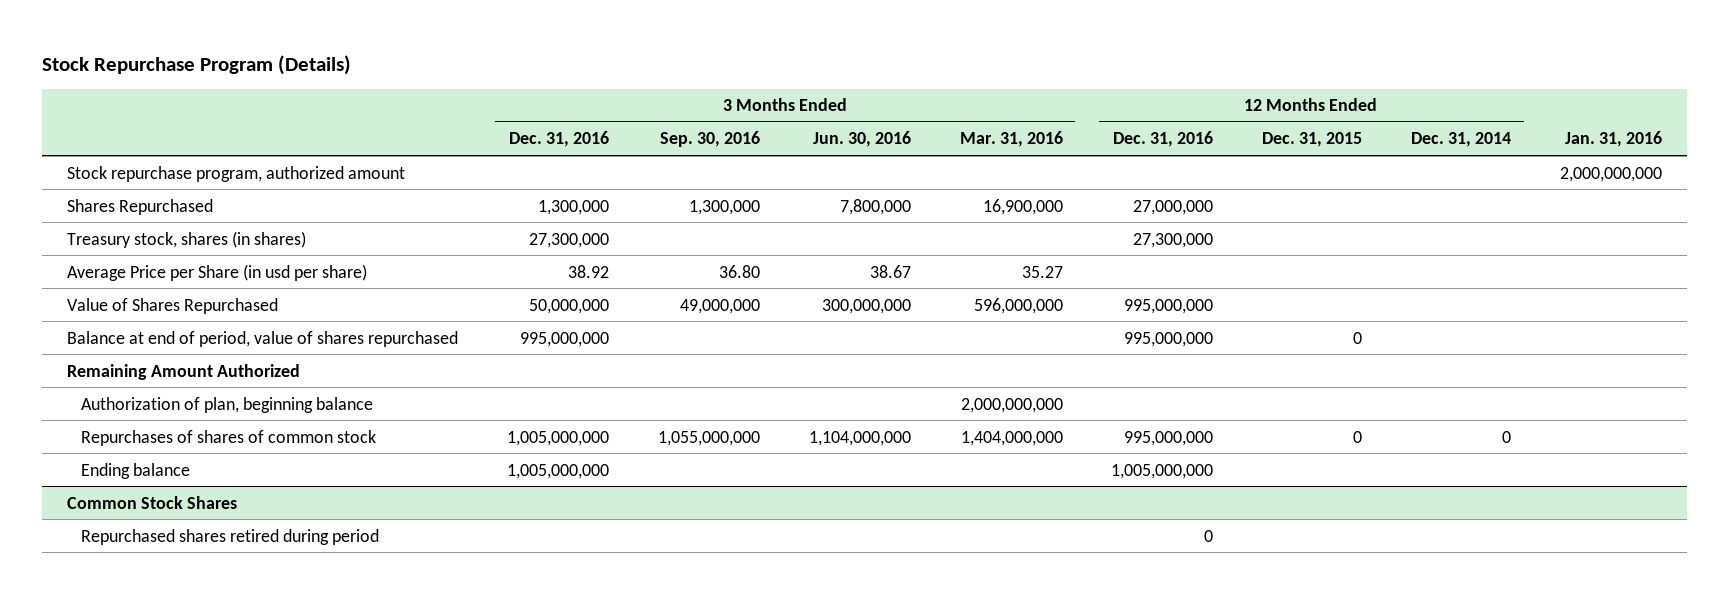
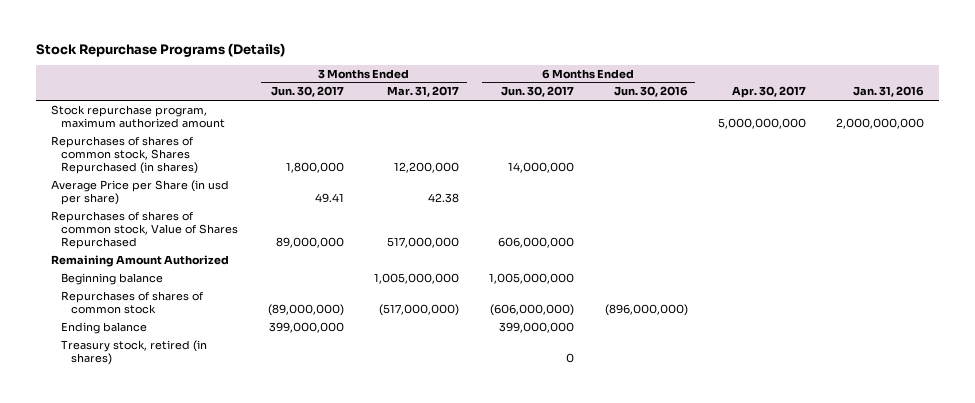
- Stock Repurchase Program (Details)
+ Stock Repurchase Programs (Details)
- | 3 Months Ended Dec. 31, 2016 | 3 Months Ended Sep. 30, 2016 | 3 Months Ended Jun. 30, 2016 | 3 Months Ended Mar. 31, 2016 | 12 Months Ended Dec. 31, 2016 | 12 Months Ended Dec. 31, 2015 | 12 Months Ended Dec. 31, 2014 | Jan. 31, 2016
+ | 3 Months Ended Jun. 30, 2017 | 3 Months Ended Mar. 31, 2017 | 6 Months Ended Jun. 30, 2017 | 6 Months Ended Jun. 30, 2016 | Apr. 30, 2017 | Jan. 31, 2016
- Stock repurchase program, authorized amount | | | | | | | | 2,000,000,000
- Shares Repurchased | 1,300,000 | 1,300,000 | 7,800,000 | 16,900,000 | 27,000,000 | | |
- Treasury stock, shares (in shares) | 27,300,000 | | | | 27,300,000 | | |
+ Stock repurchase program, maximum authorized amount | | | | | 5,000,000,000 | 2,000,000,000
+ Repurchases of shares of common stock, Shares Repurchased (in shares) | 1,800,000 | 12,200,000 | 14,000,000 | | |
- Value of Shares Repurchased | 50,000,000 | 49,000,000 | 300,000,000 | 596,000,000 | 995,000,000 | | |
- Balance at end of period, value of shares repurchased | 995,000,000 | | | | 995,000,000 | 0 | |
+ Repurchases of shares of common stock, Value of Shares Repurchased | 89,000,000 | 517,000,000 | 606,000,000 | | |
- Authorization of plan, beginning balance | | | | 2,000,000,000 | | | |
+ Beginning balance | | 1,005,000,000 | 1,005,000,000 | | |
- Common Stock Shares
- Repurchased shares retired during period | | | | | 0 | | |
+ Treasury stock, retired (in shares) | | | 0 | | |

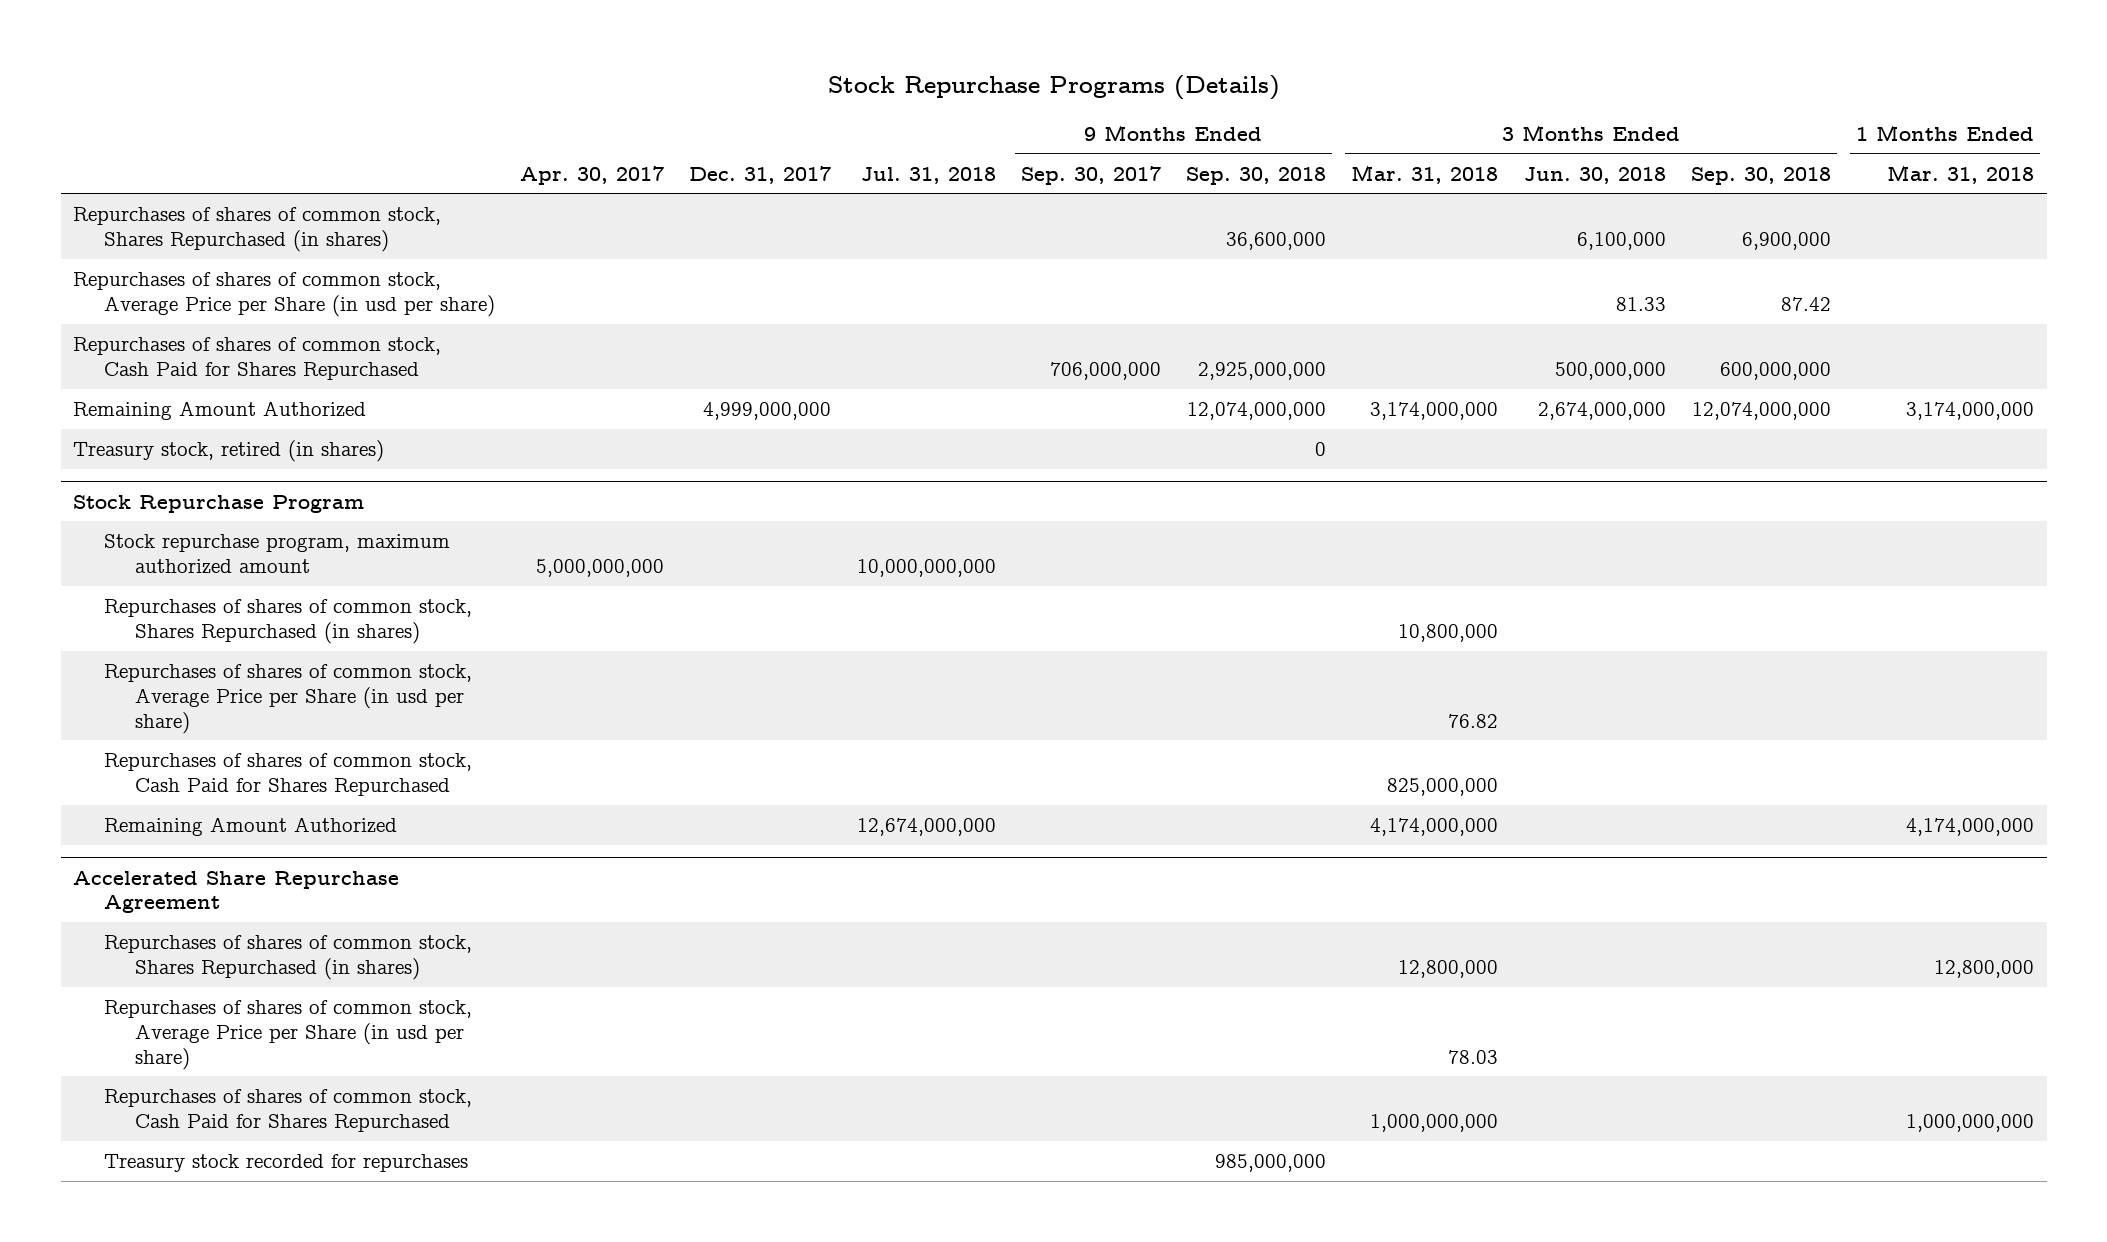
- | 3 Months Ended Jun. 30, 2017 | 3 Months Ended Mar. 31, 2017 | 6 Months Ended Jun. 30, 2017 | 6 Months Ended Jun. 30, 2016 | Apr. 30, 2017 | Jan. 31, 2016
+ | Apr. 30, 2017 | Dec. 31, 2017 | Jul. 31, 2018 | 9 Months Ended Sep. 30, 2017 | 9 Months Ended Sep. 30, 2018 | 3 Months Ended Mar. 31, 2018 | 3 Months Ended Jun. 30, 2018 | 3 Months Ended Sep. 30, 2018 | 1 Months Ended Mar. 31, 2018
- Stock repurchase program, maximum authorized amount | | | | | 5,000,000,000 | 2,000,000,000
- Average Price per Share (in usd per share) | 49.41 | 42.38 | | | |
- Repurchases of shares of common stock, Value of Shares Repurchased | 89,000,000 | 517,000,000 | 606,000,000 | | |
+ Repurchases of shares of common stock, Average Price per Share (in usd per share) | | | | | | | 81.33 | 87.42 |
+ Repurchases of shares of common stock, Cash Paid for Shares Repurchased | | | | 706,000,000 | 2,925,000,000 | | 500,000,000 | 600,000,000 |
- Beginning balance | | 1,005,000,000 | 1,005,000,000 | | |
- Repurchases of shares of common stock | (89,000,000) | (517,000,000) | (606,000,000) | (896,000,000) | |
- Ending balance | 399,000,000 | | 399,000,000 | | |
+ Stock Repurchase Program
+ Stock repurchase program, maximum authorized amount | 5,000,000,000 | | 10,000,000,000 | | | | | |
+ Repurchases of shares of common stock, Shares Repurchased (in shares) | | | | | | 10,800,000 | | |
+ Repurchases of shares of common stock, Average Price per Share (in usd per share) | | | | | | 76.82 | | |
+ Repurchases of shares of common stock, Cash Paid for Shares Repurchased | | | | | | 825,000,000 | | |
+ Remaining Amount Authorized | | | 12,674,000,000 | | | 4,174,000,000 | | | 4,174,000,000
+ Accelerated Share Repurchase Agreement
+ Repurchases of shares of common stock, Shares Repurchased (in shares) | | | | | | 12,800,000 | | | 12,800,000
+ Repurchases of shares of common stock, Average Price per Share (in usd per share) | | | | | | 78.03 | | |
+ Repurchases of shares of common stock, Cash Paid for Shares Repurchased | | | | | | 1,000,000,000 | | | 1,000,000,000
+ Treasury stock recorded for repurchases | | | | | 985,000,000 | | | |

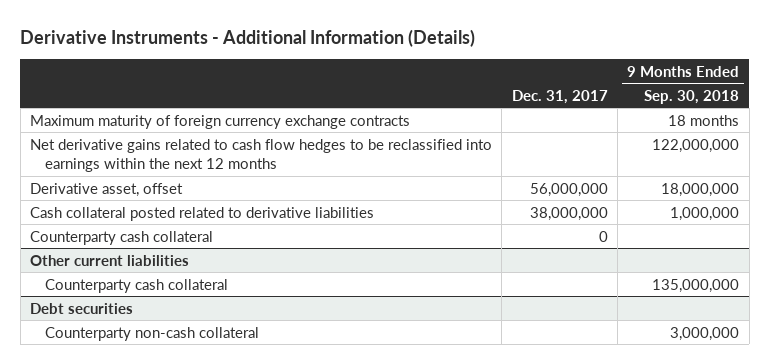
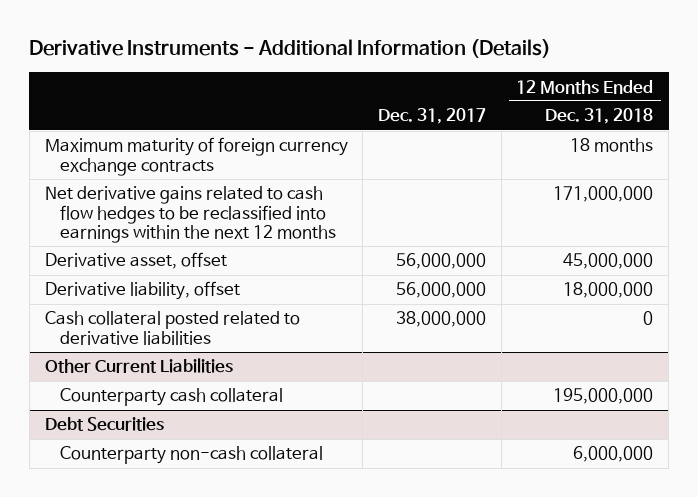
- | Dec. 31, 2017 | 9 Months Ended Sep. 30, 2018
+ | Dec. 31, 2017 | 12 Months Ended Dec. 31, 2018
+ Derivative liability, offset | 56,000,000 | 18,000,000
- Counterparty cash collateral | 0 |
- Other current liabilities
+ Other Current Liabilities
- Debt securities
+ Debt Securities

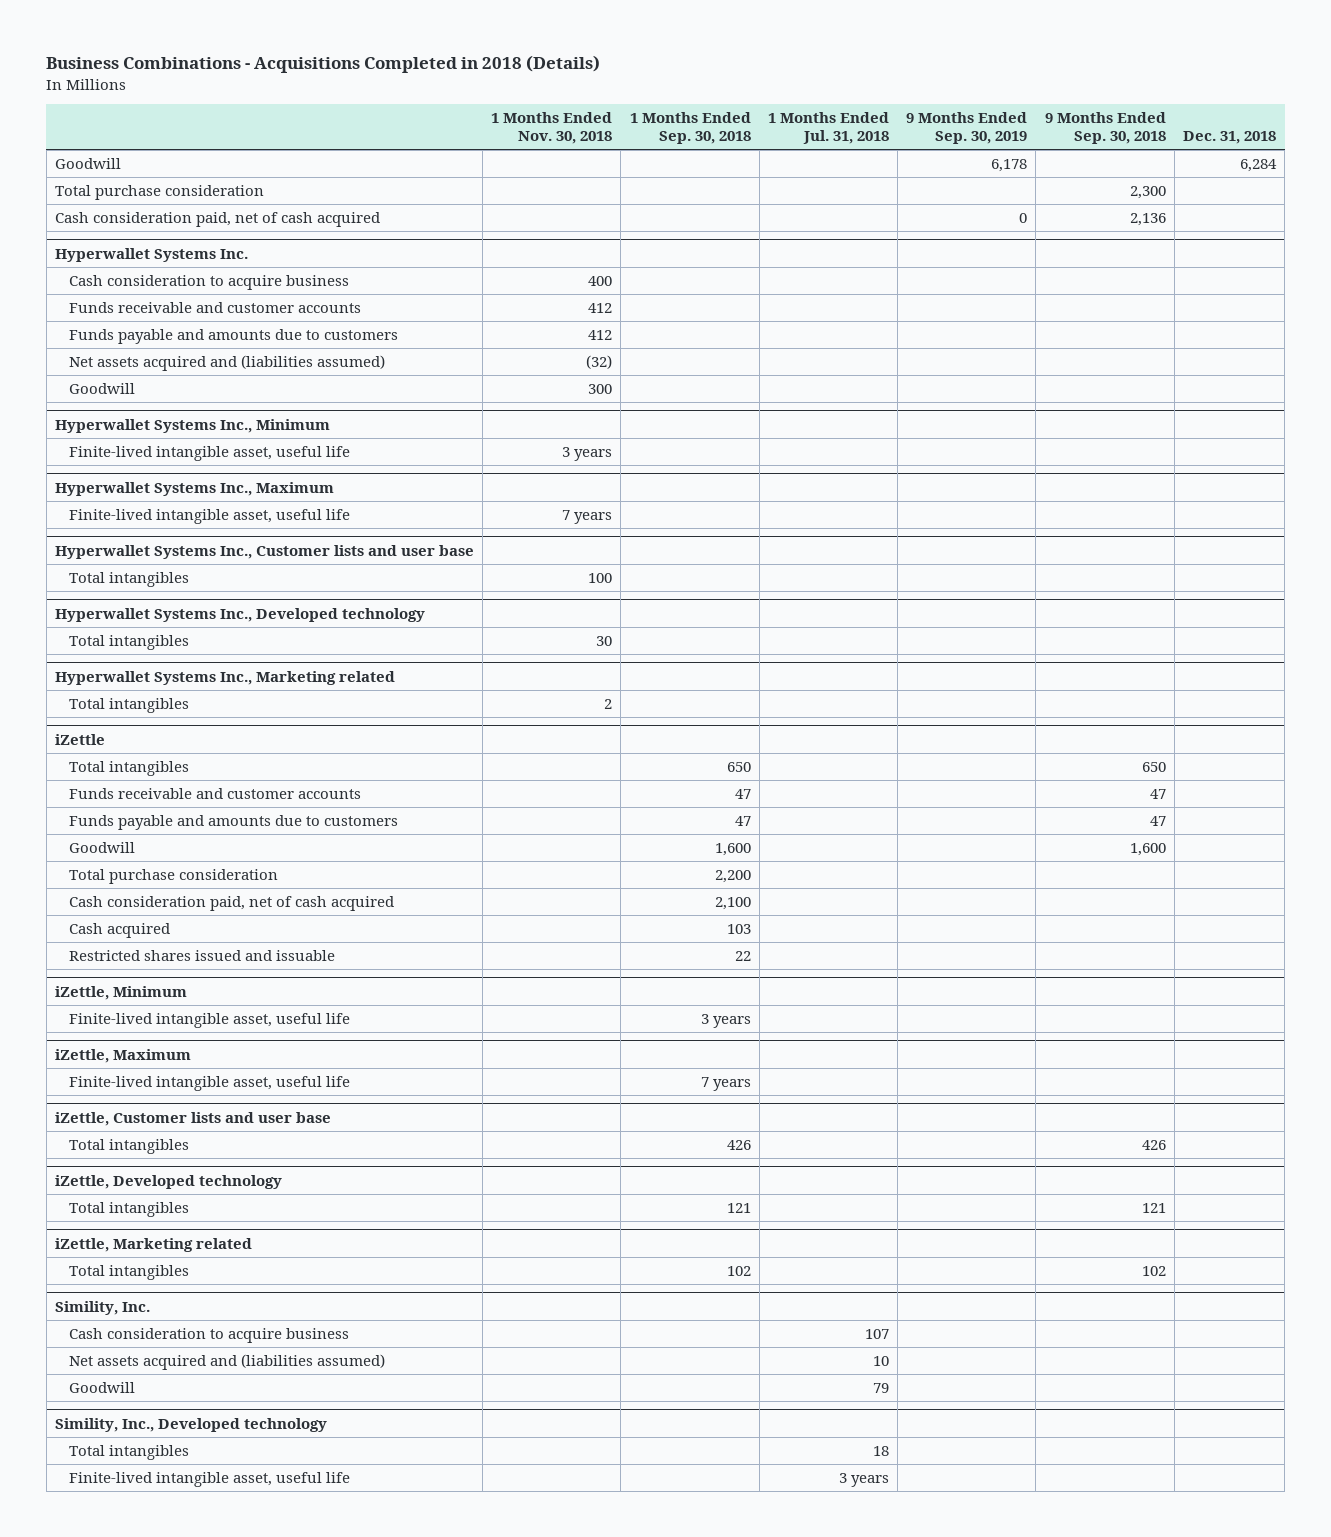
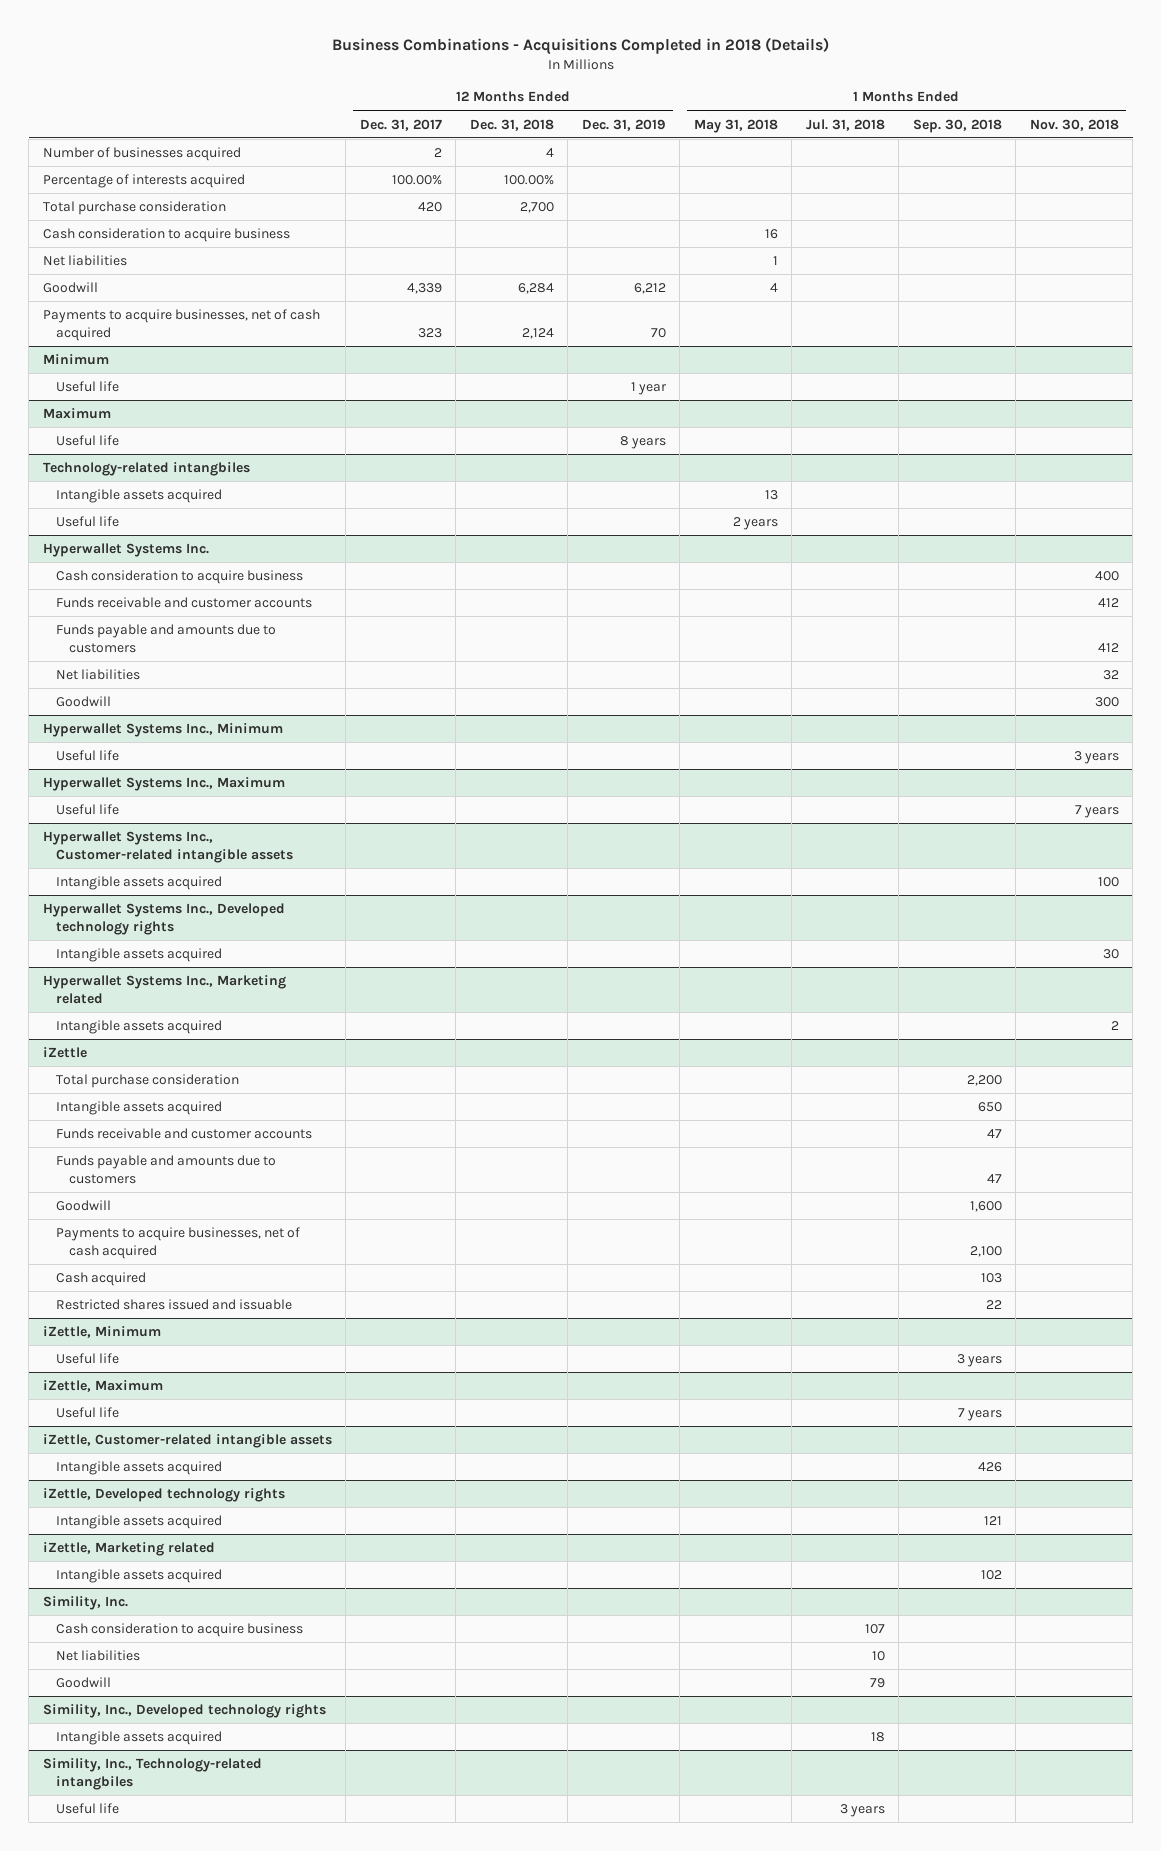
- | 1 Months Ended Nov. 30, 2018 | 1 Months Ended Sep. 30, 2018 | 1 Months Ended Jul. 31, 2018 | 9 Months Ended Sep. 30, 2019 | 9 Months Ended Sep. 30, 2018 | Dec. 31, 2018
+ | 12 Months Ended Dec. 31, 2017 | 12 Months Ended Dec. 31, 2018 | 12 Months Ended Dec. 31, 2019 | 1 Months Ended May 31, 2018 | 1 Months Ended Jul. 31, 2018 | 1 Months Ended Sep. 30, 2018 | 1 Months Ended Nov. 30, 2018
+ Number of businesses acquired | 2 | 4 | | | | |
+ Percentage of interests acquired | 100.00% | 100.00% | | | | |
- Cash consideration paid, net of cash acquired | | | | 0 | 2,136 |
+ Cash consideration to acquire business | | | | 16 | | |
+ Net liabilities | | | | 1 | | |
moved down: Goodwill | 4,339 | 6,284 | 6,212 | 4 | | |
+ Payments to acquire businesses, net of cash acquired | 323 | 2,124 | 70 | | | |
+ Minimum
+ Useful life | | | 1 year | | | |
+ Maximum
+ Useful life | | | 8 years | | | |
+ Technology-related intangbiles
+ Intangible assets acquired | | | | 13 | | |
+ Useful life | | | | 2 years | | |
@ Hyperwallet Systems Inc.
- Net assets acquired and (liabilities assumed) | (32) | | | | |
+ Net liabilities | | | | | | | 32
@ Hyperwallet Systems Inc., Minimum
- Finite-lived intangible asset, useful life | 3 years | | | | |
+ Useful life | | | | | | | 3 years
@ Hyperwallet Systems Inc., Maximum
- Finite-lived intangible asset, useful life | 7 years | | | | |
- Hyperwallet Systems Inc., Customer lists and user base
- Total intangibles | 100 | | | | |
- Hyperwallet Systems Inc., Developed technology
- Total intangibles | 30 | | | | |
@ Hyperwallet Systems Inc., Maximum
+ Useful life | | | | | | | 7 years
+ Hyperwallet Systems Inc., Customer-related intangible assets
+ Intangible assets acquired | | | | | | | 100
+ Hyperwallet Systems Inc., Developed technology rights
+ Intangible assets acquired | | | | | | | 30
@ Hyperwallet Systems Inc., Marketing related
- Total intangibles | 2 | | | | |
+ Intangible assets acquired | | | | | | | 2
@ iZettle
- Total intangibles | | 650 | | | 650 |
moved up: Total purchase consideration | | | | | | 2,200 |
+ Intangible assets acquired | | | | | | 650 |
- Cash consideration paid, net of cash acquired | | 2,100 | | | |
+ Payments to acquire businesses, net of cash acquired | | | | | | 2,100 |
@ iZettle, Minimum
- Finite-lived intangible asset, useful life | | 3 years | | | |
+ Useful life | | | | | | 3 years |
@ iZettle, Maximum
- Finite-lived intangible asset, useful life | | 7 years | | | |
- iZettle, Customer lists and user base
- Total intangibles | | 426 | | | 426 |
- iZettle, Developed technology
- Total intangibles | | 121 | | | 121 |
@ iZettle, Maximum
+ Useful life | | | | | | 7 years |
+ iZettle, Customer-related intangible assets
+ Intangible assets acquired | | | | | | 426 |
+ iZettle, Developed technology rights
+ Intangible assets acquired | | | | | | 121 |
@ iZettle, Marketing related
- Total intangibles | | 102 | | | 102 |
+ Intangible assets acquired | | | | | | 102 |
@ Simility, Inc.
- Net assets acquired and (liabilities assumed) | | | 10 | | |
+ Net liabilities | | | | | 10 | |
- Simility, Inc., Developed technology
- Total intangibles | | | 18 | | |
- Finite-lived intangible asset, useful life | | | 3 years | | |
+ Simility, Inc., Developed technology rights
+ Intangible assets acquired | | | | | 18 | |
+ Simility, Inc., Technology-related intangbiles
+ Useful life | | | | | 3 years | |

